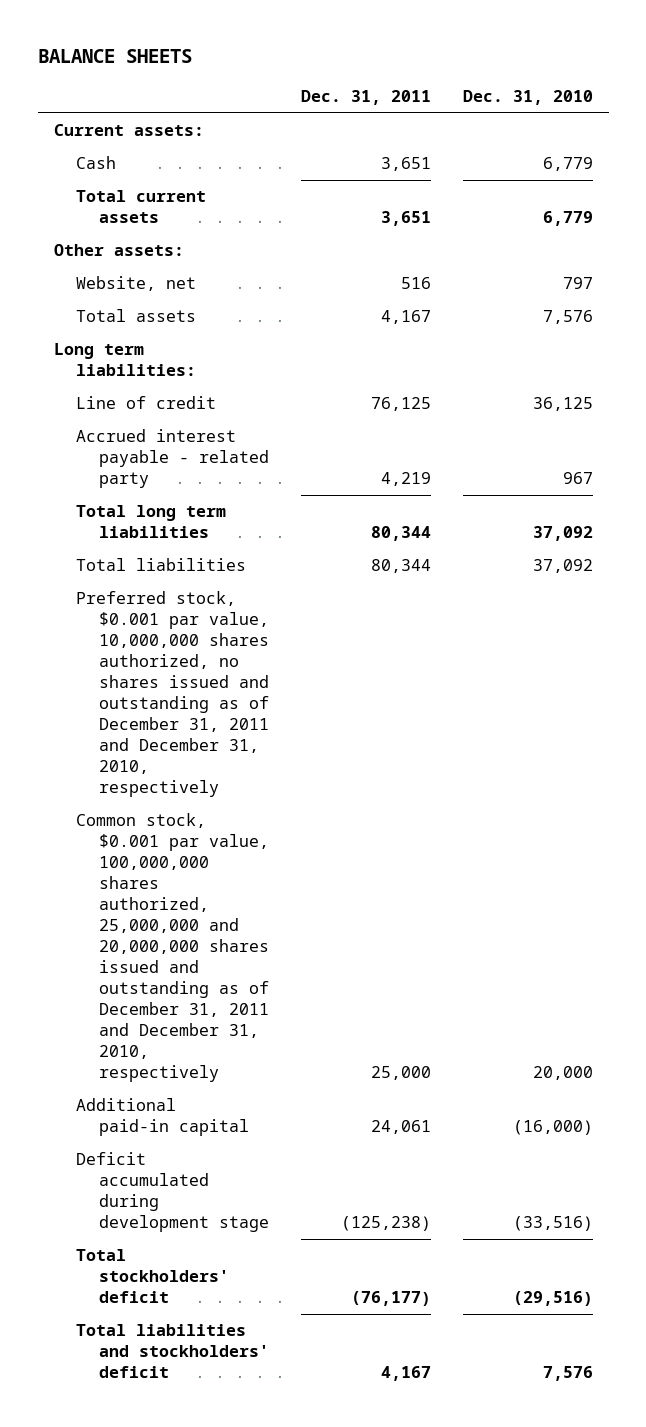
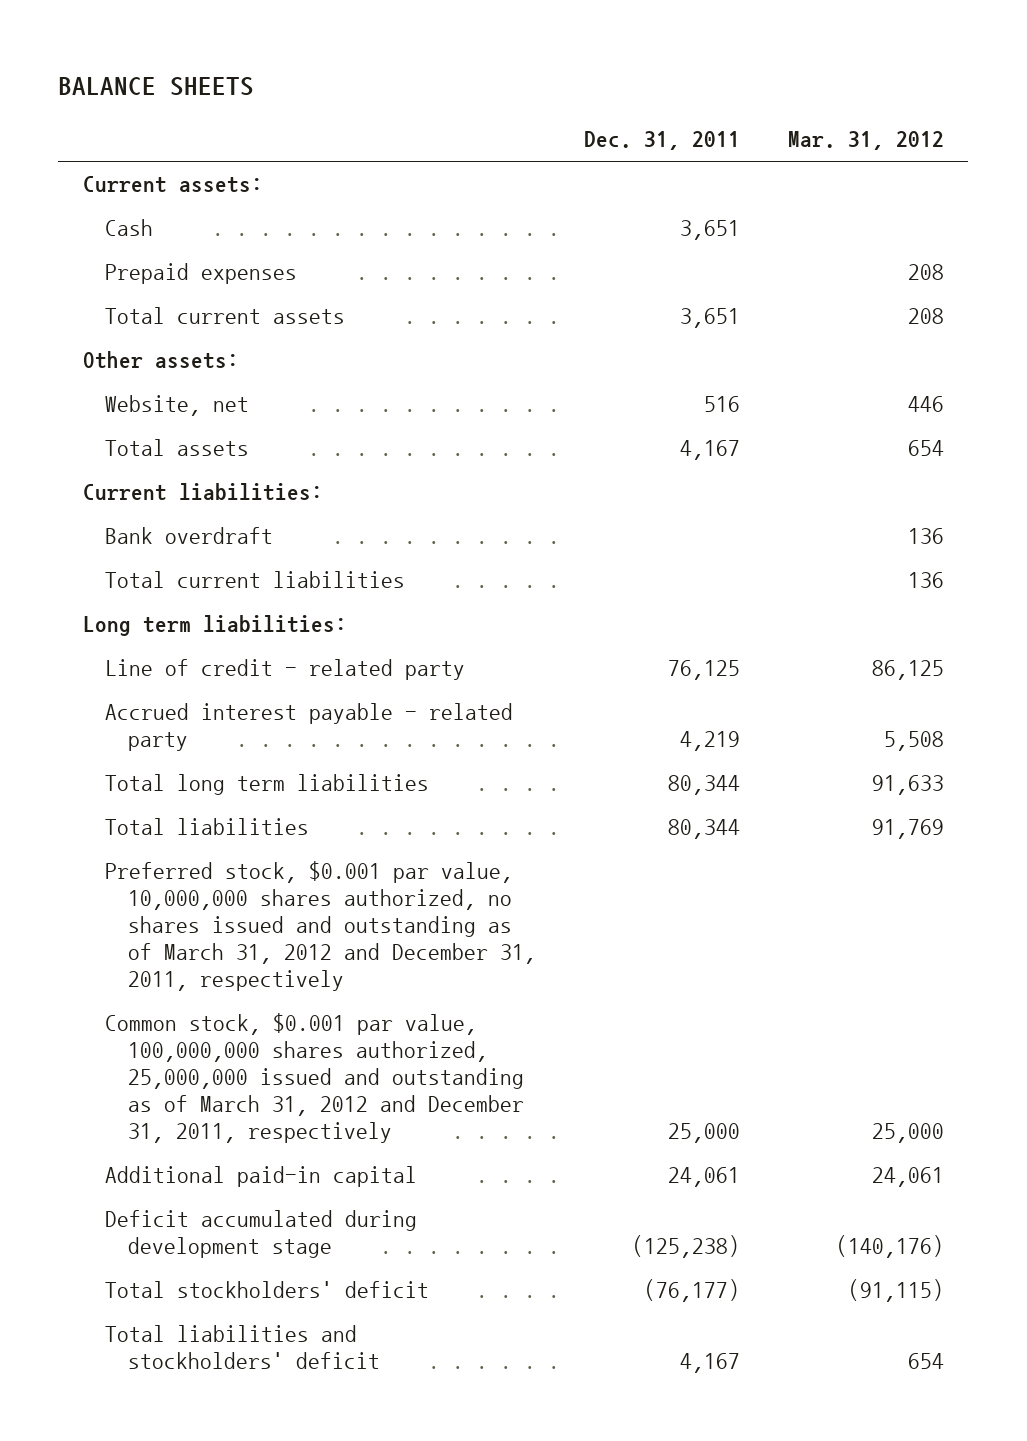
- | Dec. 31, 2011 | Dec. 31, 2010
+ | Dec. 31, 2011 | Mar. 31, 2012
+ Prepaid expenses | | 208
+ Current liabilities:
+ Bank overdraft | | 136
+ Total current liabilities | | 136
- Line of credit | 76,125 | 36,125
+ Line of credit - related party | 76,125 | 86,125
- Preferred stock, $0.001 par value, 10,000,000 shares authorized, no shares issued and outstanding as of December 31, 2011 and December 31, 2010, respectively
- Common stock, $0.001 par value, 100,000,000 shares authorized, 25,000,000 and 20,000,000 shares issued and outstanding as of December 31, 2011 and December 31, 2010, respectively | 25,000 | 20,000
+ Preferred stock, $0.001 par value, 10,000,000 shares authorized, no shares issued and outstanding as of March 31, 2012 and December 31, 2011, respectively
+ Common stock, $0.001 par value, 100,000,000 shares authorized, 25,000,000 issued and outstanding as of March 31, 2012 and December 31, 2011, respectively | 25,000 | 25,000

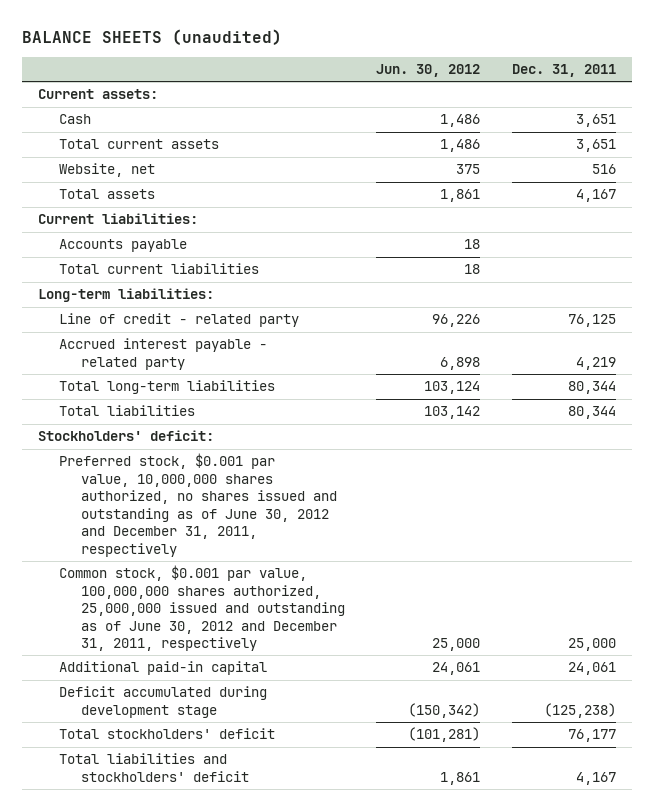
- BALANCE SHEETS
+ BALANCE SHEETS (unaudited)
- | Dec. 31, 2011 | Mar. 31, 2012
+ | Jun. 30, 2012 | Dec. 31, 2011
- Prepaid expenses | | 208
- Other assets:
- Bank overdraft | | 136
+ Accounts payable | 18 |
- Long term liabilities:
+ Long-term liabilities:
- Total long term liabilities | 80,344 | 91,633
+ Total long-term liabilities | 103,124 | 80,344
- Preferred stock, $0.001 par value, 10,000,000 shares authorized, no shares issued and outstanding as of March 31, 2012 and December 31, 2011, respectively
- Common stock, $0.001 par value, 100,000,000 shares authorized, 25,000,000 issued and outstanding as of March 31, 2012 and December 31, 2011, respectively | 25,000 | 25,000
+ Stockholders' deficit:
+ Preferred stock, $0.001 par value, 10,000,000 shares authorized, no shares issued and outstanding as of June 30, 2012 and December 31, 2011, respectively
+ Common stock, $0.001 par value, 100,000,000 shares authorized, 25,000,000 issued and outstanding as of June 30, 2012 and December 31, 2011, respectively | 25,000 | 25,000
- Total stockholders' deficit | (76,177) | (91,115)
+ Total stockholders' deficit | (101,281) | 76,177

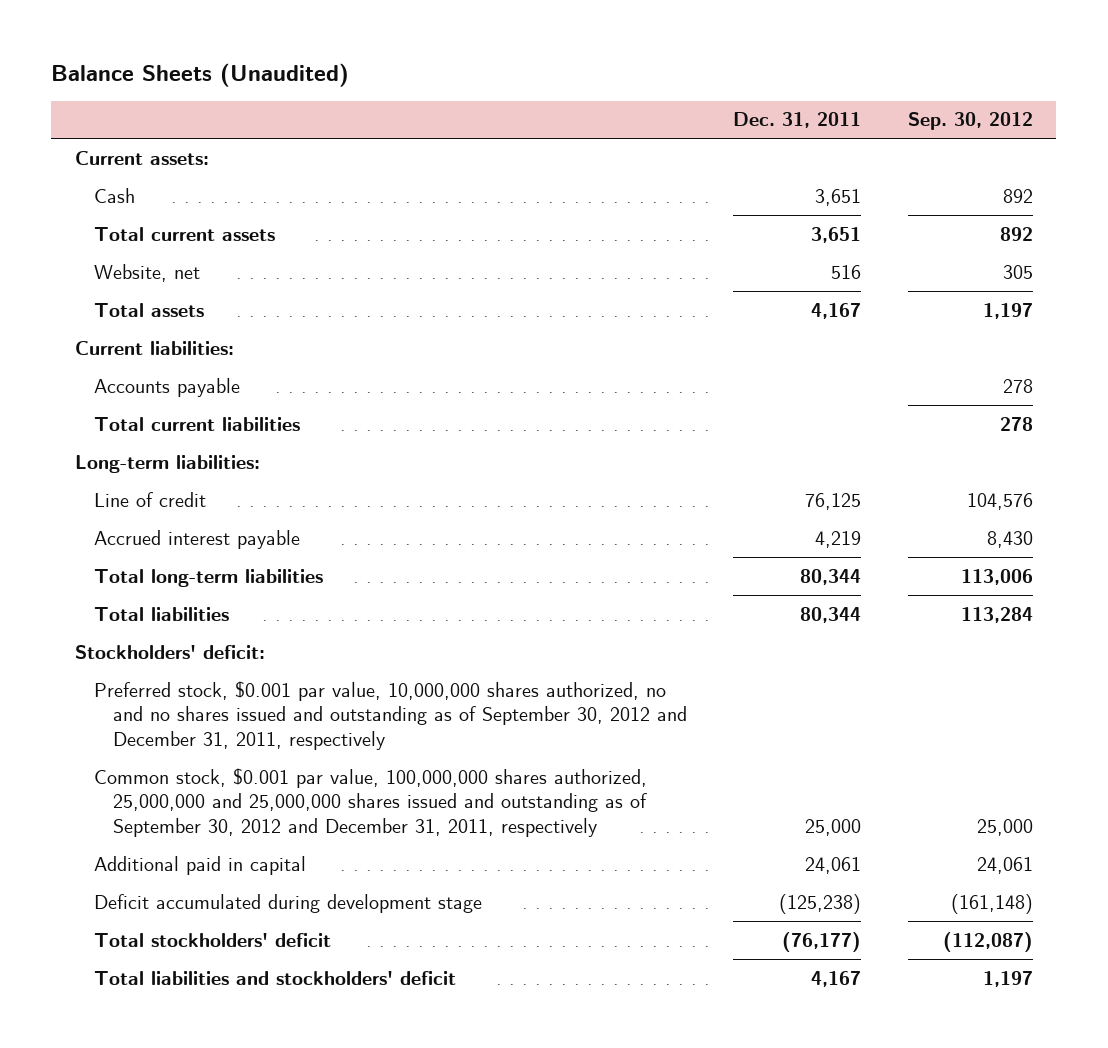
- BALANCE SHEETS (unaudited)
+ Balance Sheets (Unaudited)
- | Jun. 30, 2012 | Dec. 31, 2011
+ | Dec. 31, 2011 | Sep. 30, 2012
- Line of credit - related party | 96,226 | 76,125
- Accrued interest payable - related party | 6,898 | 4,219
+ Line of credit | 76,125 | 104,576
+ Accrued interest payable | 4,219 | 8,430
- Preferred stock, $0.001 par value, 10,000,000 shares authorized, no shares issued and outstanding as of June 30, 2012 and December 31, 2011, respectively
- Common stock, $0.001 par value, 100,000,000 shares authorized, 25,000,000 issued and outstanding as of June 30, 2012 and December 31, 2011, respectively | 25,000 | 25,000
- Additional paid-in capital | 24,061 | 24,061
+ Preferred stock, $0.001 par value, 10,000,000 shares authorized, no and no shares issued and outstanding as of September 30, 2012 and December 31, 2011, respectively
+ Common stock, $0.001 par value, 100,000,000 shares authorized, 25,000,000 and 25,000,000 shares issued and outstanding as of September 30, 2012 and December 31, 2011, respectively | 25,000 | 25,000
+ Additional paid in capital | 24,061 | 24,061
- Total stockholders' deficit | (101,281) | 76,177
+ Total stockholders' deficit | (76,177) | (112,087)

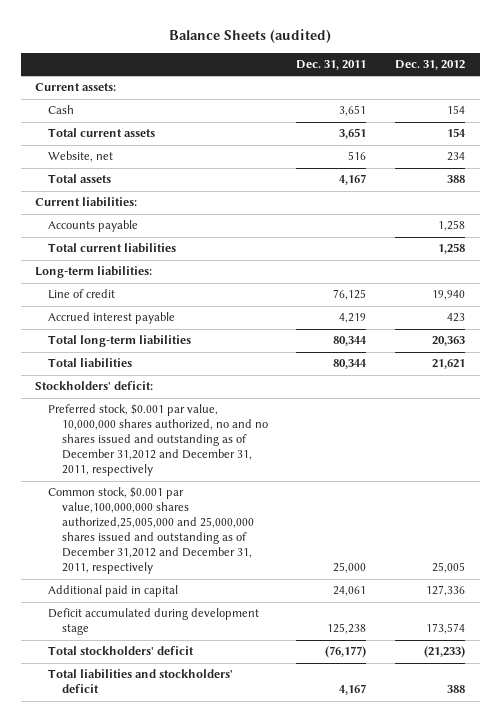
- Balance Sheets (Unaudited)
+ Balance Sheets (audited)
- | Dec. 31, 2011 | Sep. 30, 2012
+ | Dec. 31, 2011 | Dec. 31, 2012
- Preferred stock, $0.001 par value, 10,000,000 shares authorized, no and no shares issued and outstanding as of September 30, 2012 and December 31, 2011, respectively
- Common stock, $0.001 par value, 100,000,000 shares authorized, 25,000,000 and 25,000,000 shares issued and outstanding as of September 30, 2012 and December 31, 2011, respectively | 25,000 | 25,000
+ Preferred stock, $0.001 par value, 10,000,000 shares authorized, no and no shares issued and outstanding as of December 31,2012 and December 31, 2011, respectively
+ Common stock, $0.001 par value,100,000,000 shares authorized,25,005,000 and 25,000,000 shares issued and outstanding as of December 31,2012 and December 31, 2011, respectively | 25,000 | 25,005
- Deficit accumulated during development stage | (125,238) | (161,148)
+ Deficit accumulated during development stage | 125,238 | 173,574

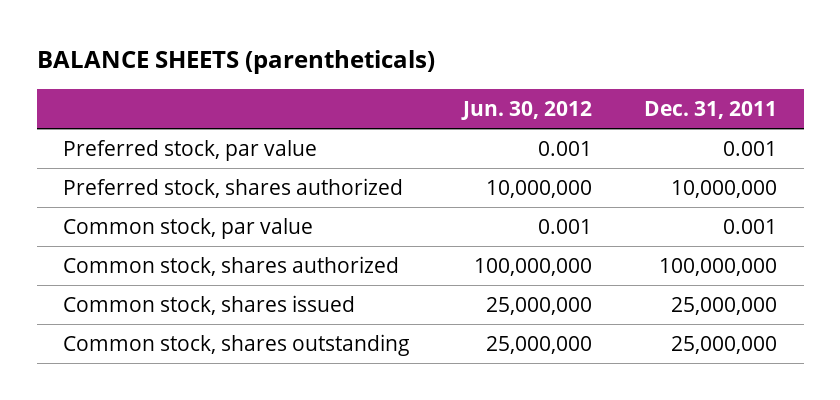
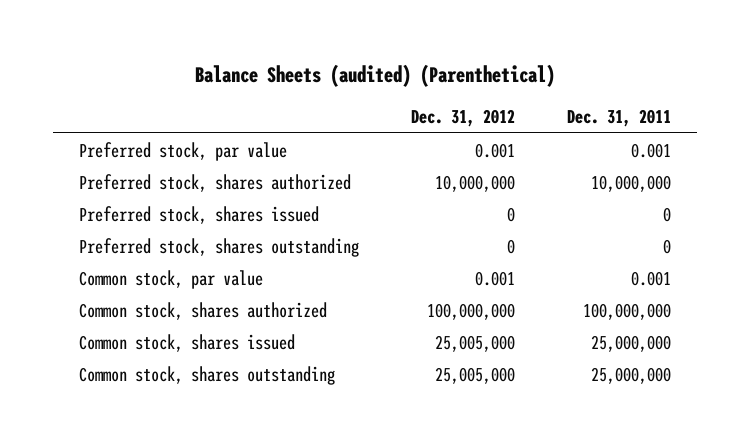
- BALANCE SHEETS (parentheticals)
+ Balance Sheets (audited) (Parenthetical)
- | Jun. 30, 2012 | Dec. 31, 2011
+ | Dec. 31, 2012 | Dec. 31, 2011
+ Preferred stock, shares issued | 0 | 0
+ Preferred stock, shares outstanding | 0 | 0

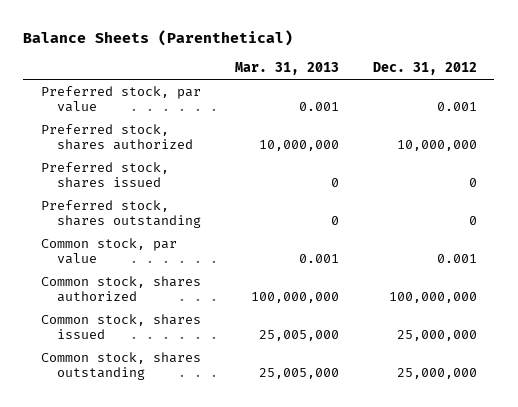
- Balance Sheets (audited) (Parenthetical)
+ Balance Sheets (Parenthetical)
- | Dec. 31, 2012 | Dec. 31, 2011
+ | Mar. 31, 2013 | Dec. 31, 2012
- Common stock, shares issued | 25,005,000 | 25,000,000
- Common stock, shares outstanding | 25,005,000 | 25,000,000
+ Common stock, shares issued | 25,005,000 | 25,000,000
+ Common stock, shares outstanding | 25,005,000 | 25,000,000

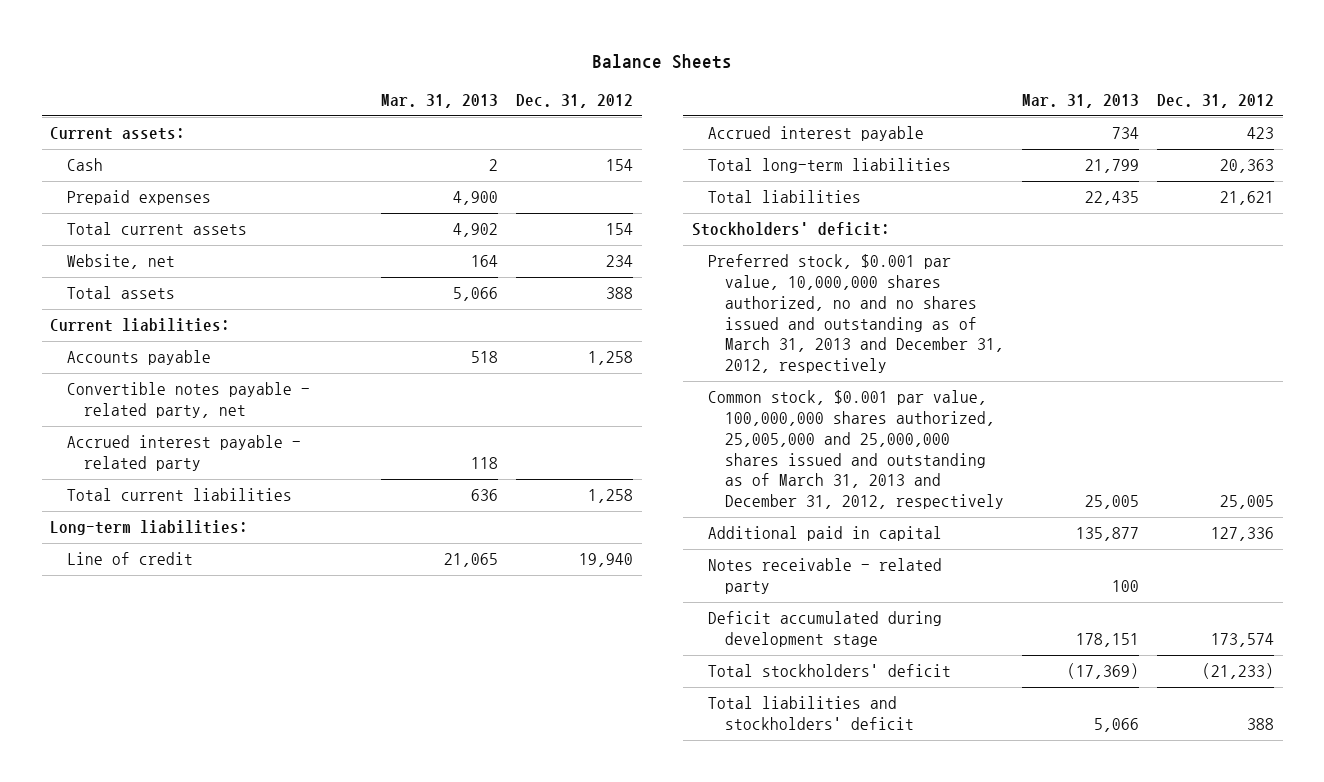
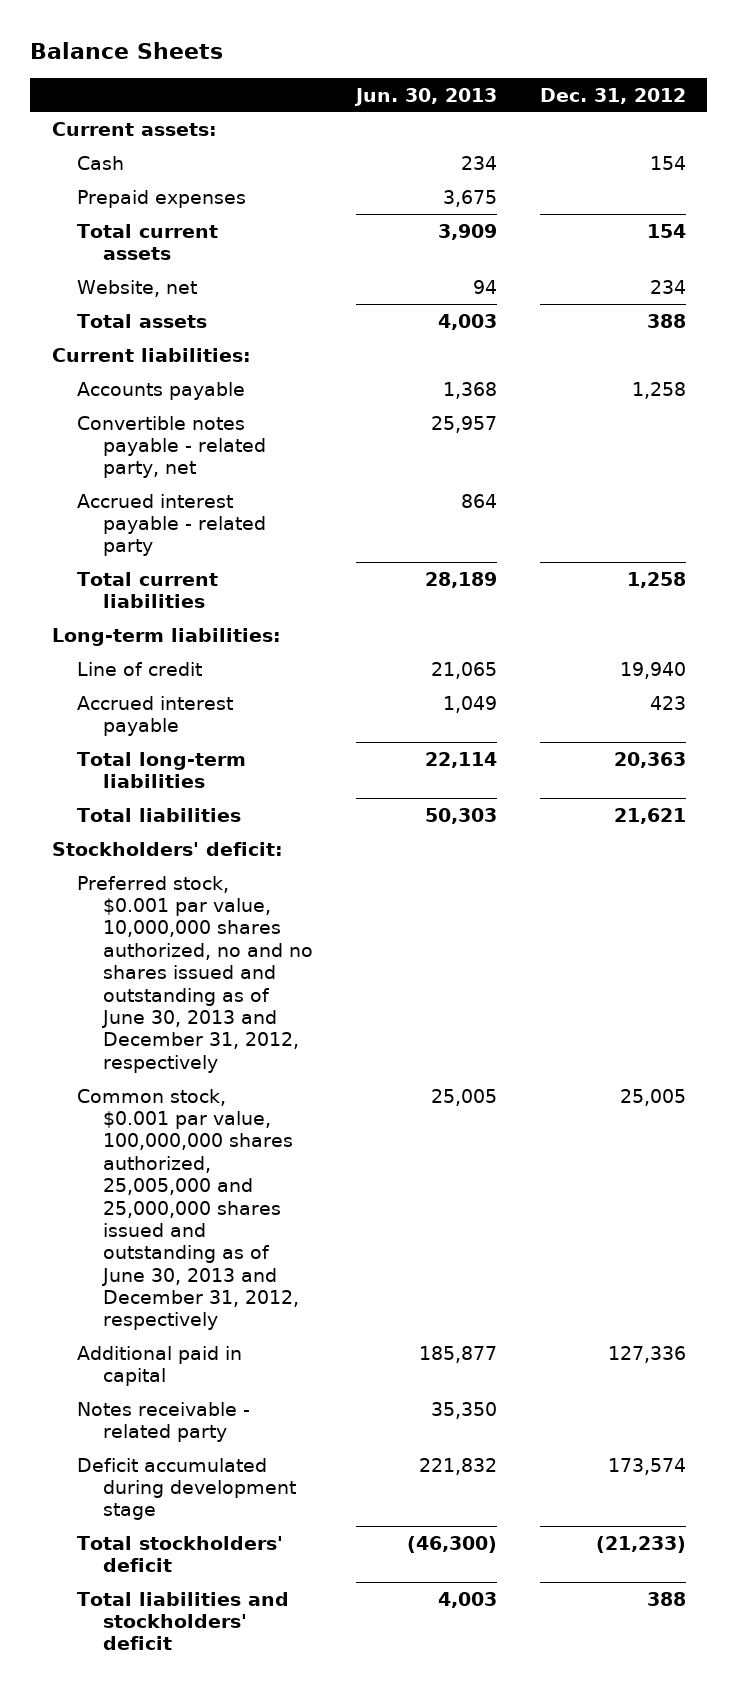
- | Mar. 31, 2013 | Dec. 31, 2012
+ | Jun. 30, 2013 | Dec. 31, 2012
- Preferred stock, $0.001 par value, 10,000,000 shares authorized, no and no shares issued and outstanding as of March 31, 2013 and December 31, 2012, respectively
- Common stock, $0.001 par value, 100,000,000 shares authorized, 25,005,000 and 25,000,000 shares issued and outstanding as of March 31, 2013 and December 31, 2012, respectively | 25,005 | 25,005
+ Preferred stock, $0.001 par value, 10,000,000 shares authorized, no and no shares issued and outstanding as of June 30, 2013 and December 31, 2012, respectively
+ Common stock, $0.001 par value, 100,000,000 shares authorized, 25,005,000 and 25,000,000 shares issued and outstanding as of June 30, 2013 and December 31, 2012, respectively | 25,005 | 25,005

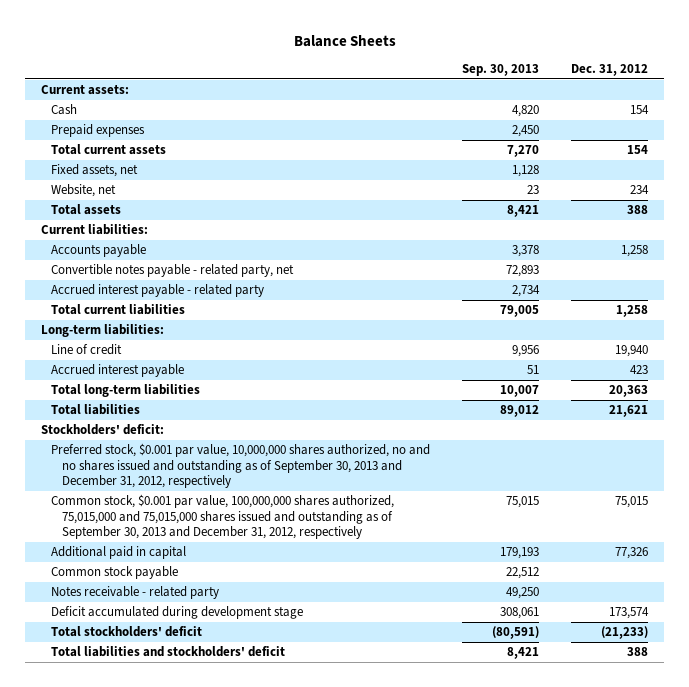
- | Jun. 30, 2013 | Dec. 31, 2012
+ | Sep. 30, 2013 | Dec. 31, 2012
+ Fixed assets, net | 1,128 |
- Preferred stock, $0.001 par value, 10,000,000 shares authorized, no and no shares issued and outstanding as of June 30, 2013 and December 31, 2012, respectively
- Common stock, $0.001 par value, 100,000,000 shares authorized, 25,005,000 and 25,000,000 shares issued and outstanding as of June 30, 2013 and December 31, 2012, respectively | 25,005 | 25,005
- Additional paid in capital | 185,877 | 127,336
+ Preferred stock, $0.001 par value, 10,000,000 shares authorized, no and no shares issued and outstanding as of September 30, 2013 and December 31, 2012, respectively
+ Common stock, $0.001 par value, 100,000,000 shares authorized, 75,015,000 and 75,015,000 shares issued and outstanding as of September 30, 2013 and December 31, 2012, respectively | 75,015 | 75,015
+ Additional paid in capital | 179,193 | 77,326
+ Common stock payable | 22,512 |

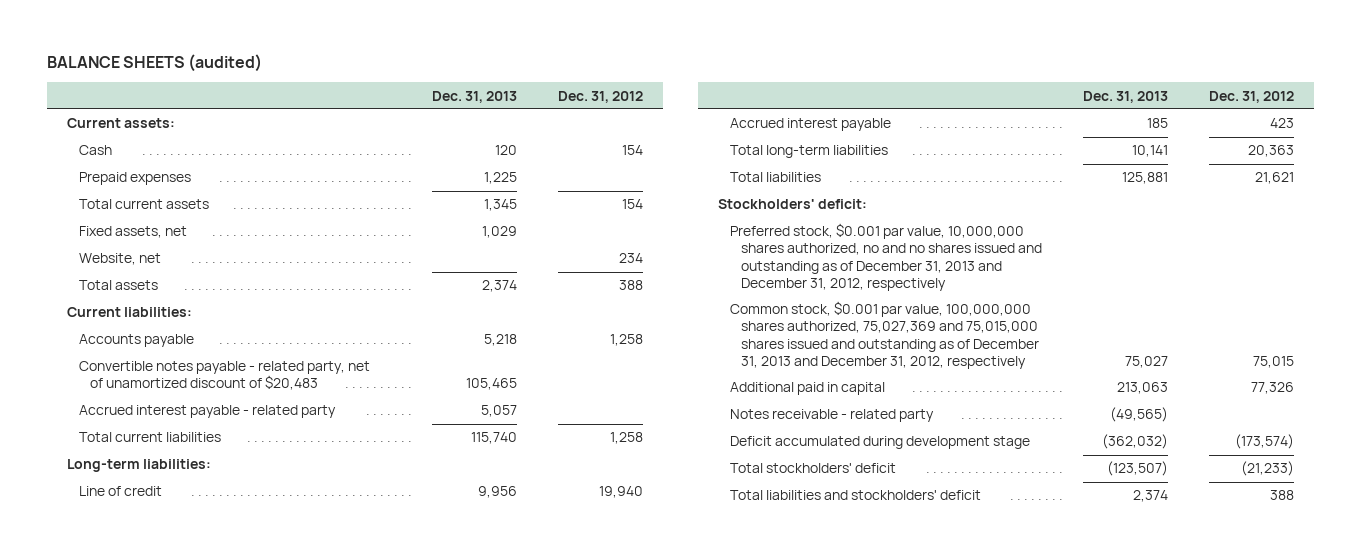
- Balance Sheets
+ BALANCE SHEETS (audited)
- | Sep. 30, 2013 | Dec. 31, 2012
+ | Dec. 31, 2013 | Dec. 31, 2012
- Convertible notes payable - related party, net | 72,893 |
+ Convertible notes payable - related party, net of unamortized discount of $20,483 | 105,465 |
- Preferred stock, $0.001 par value, 10,000,000 shares authorized, no and no shares issued and outstanding as of September 30, 2013 and December 31, 2012, respectively
- Common stock, $0.001 par value, 100,000,000 shares authorized, 75,015,000 and 75,015,000 shares issued and outstanding as of September 30, 2013 and December 31, 2012, respectively | 75,015 | 75,015
+ Preferred stock, $0.001 par value, 10,000,000 shares authorized, no and no shares issued and outstanding as of December 31, 2013 and December 31, 2012, respectively
+ Common stock, $0.001 par value, 100,000,000 shares authorized, 75,027,369 and 75,015,000 shares issued and outstanding as of December 31, 2013 and December 31, 2012, respectively | 75,027 | 75,015
- Common stock payable | 22,512 |
- Deficit accumulated during development stage | 308,061 | 173,574
+ Deficit accumulated during development stage | (362,032) | (173,574)

